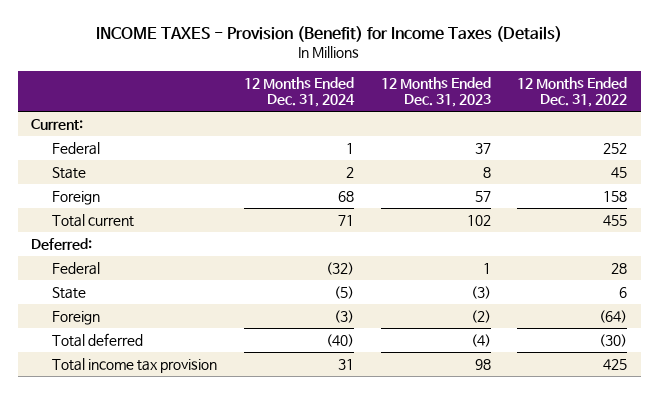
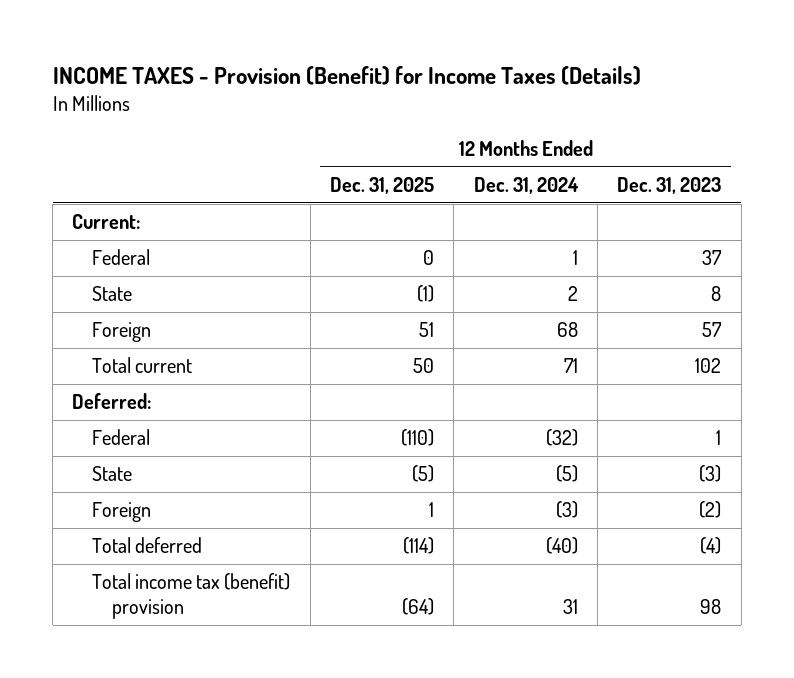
- | 12 Months Ended Dec. 31, 2024 | 12 Months Ended Dec. 31, 2023 | 12 Months Ended Dec. 31, 2022
+ | 12 Months Ended Dec. 31, 2025 | 12 Months Ended Dec. 31, 2024 | 12 Months Ended Dec. 31, 2023
- Total income tax provision | 31 | 98 | 425
+ Total income tax (benefit) provision | (64) | 31 | 98

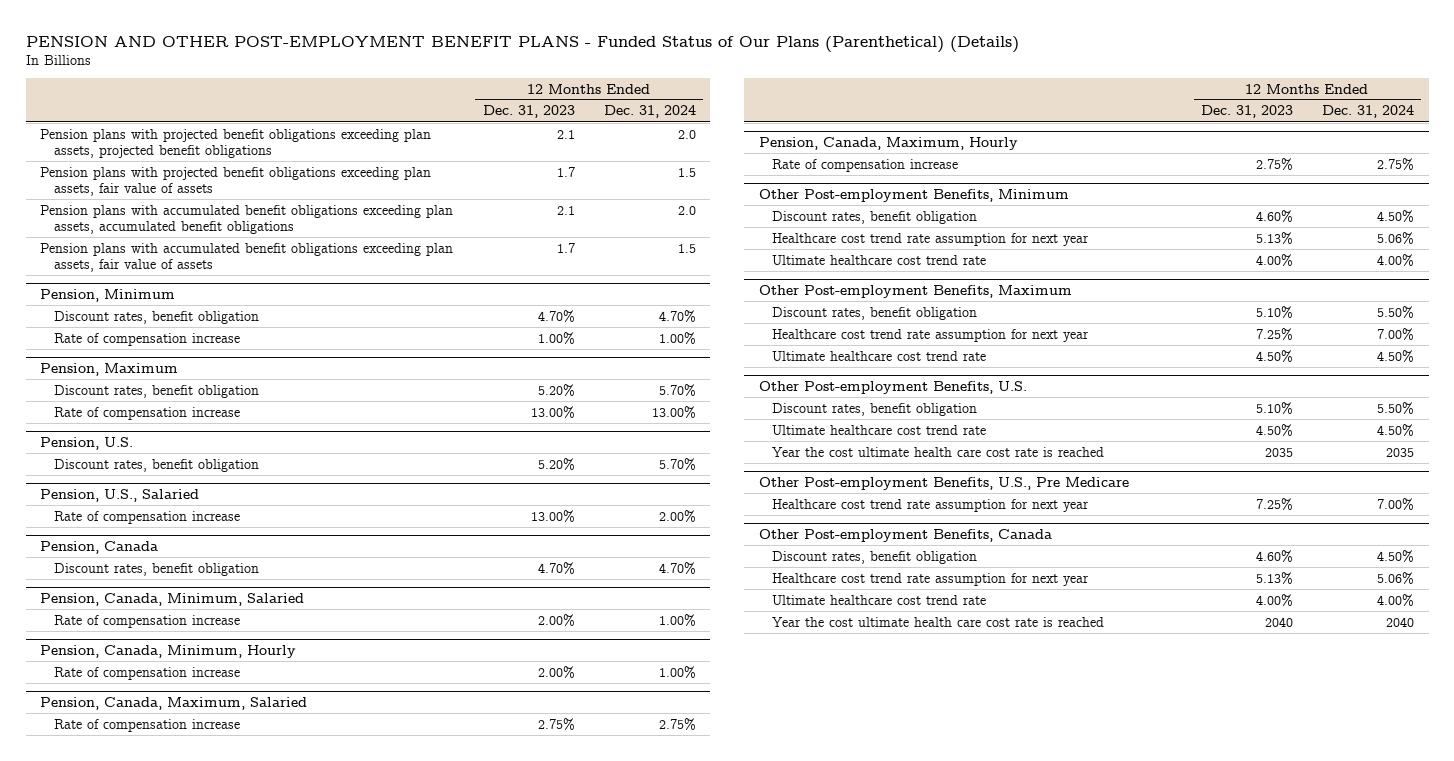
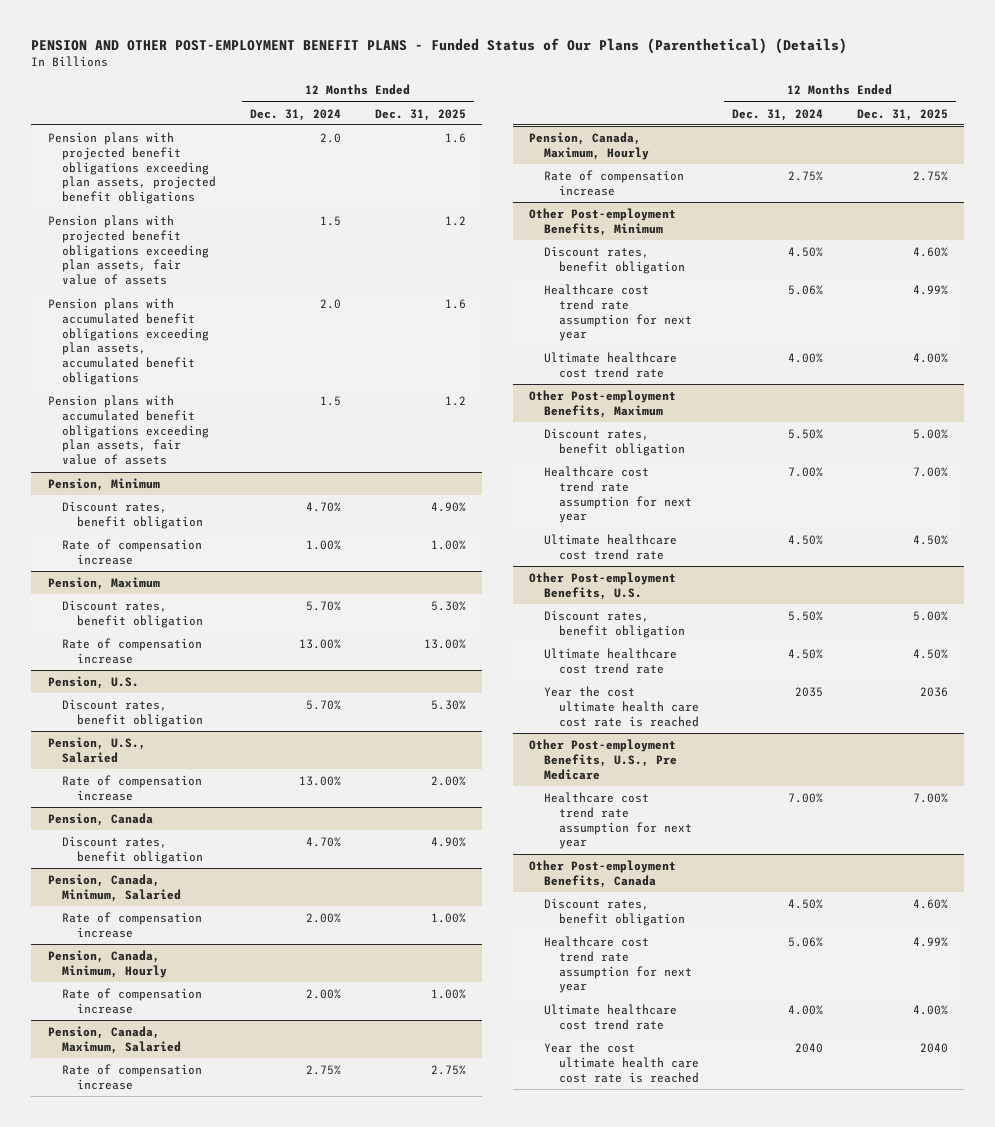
- | 12 Months Ended Dec. 31, 2023 | 12 Months Ended Dec. 31, 2024
+ | 12 Months Ended Dec. 31, 2024 | 12 Months Ended Dec. 31, 2025
@ Pension, U.S., Salaried
- Rate of compensation increase | 13.00% | 2.00%
+ Rate of compensation increase | 13.00% | 2.00%
@ Pension, Canada, Minimum, Salaried
- Rate of compensation increase | 2.00% | 1.00%
+ Rate of compensation increase | 2.00% | 1.00%
@ Pension, Canada, Minimum, Hourly
- Rate of compensation increase | 2.00% | 1.00%
+ Rate of compensation increase | 2.00% | 1.00%

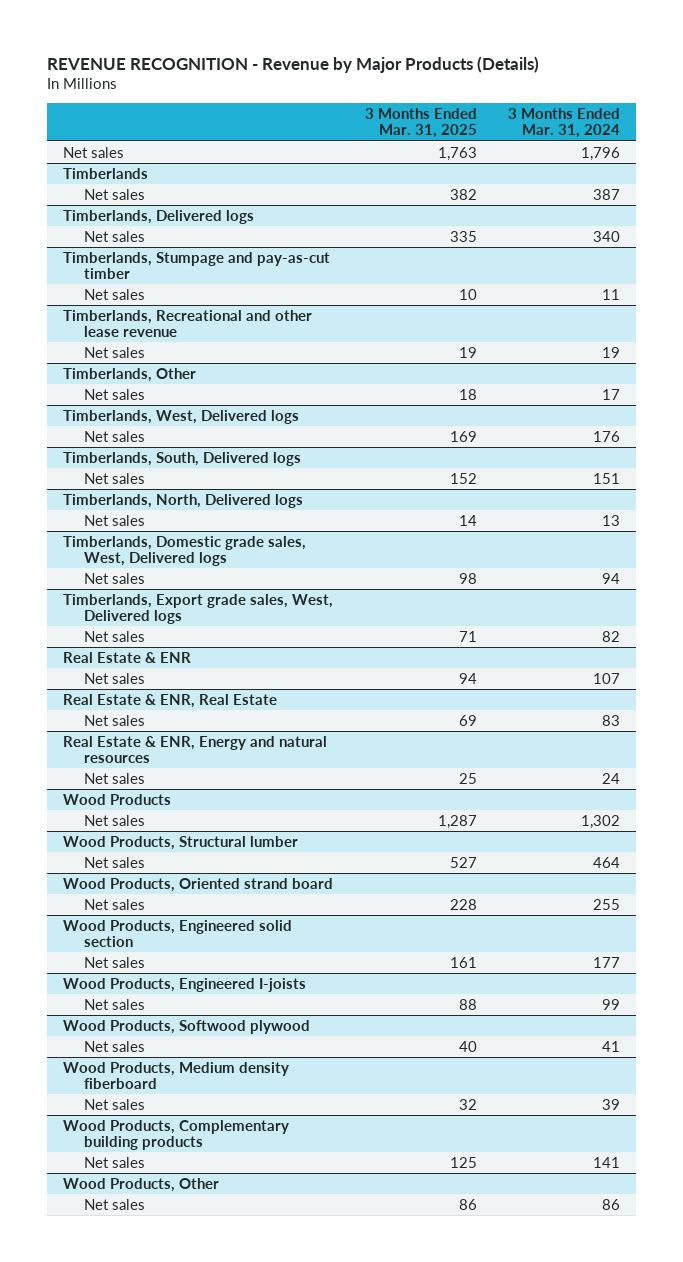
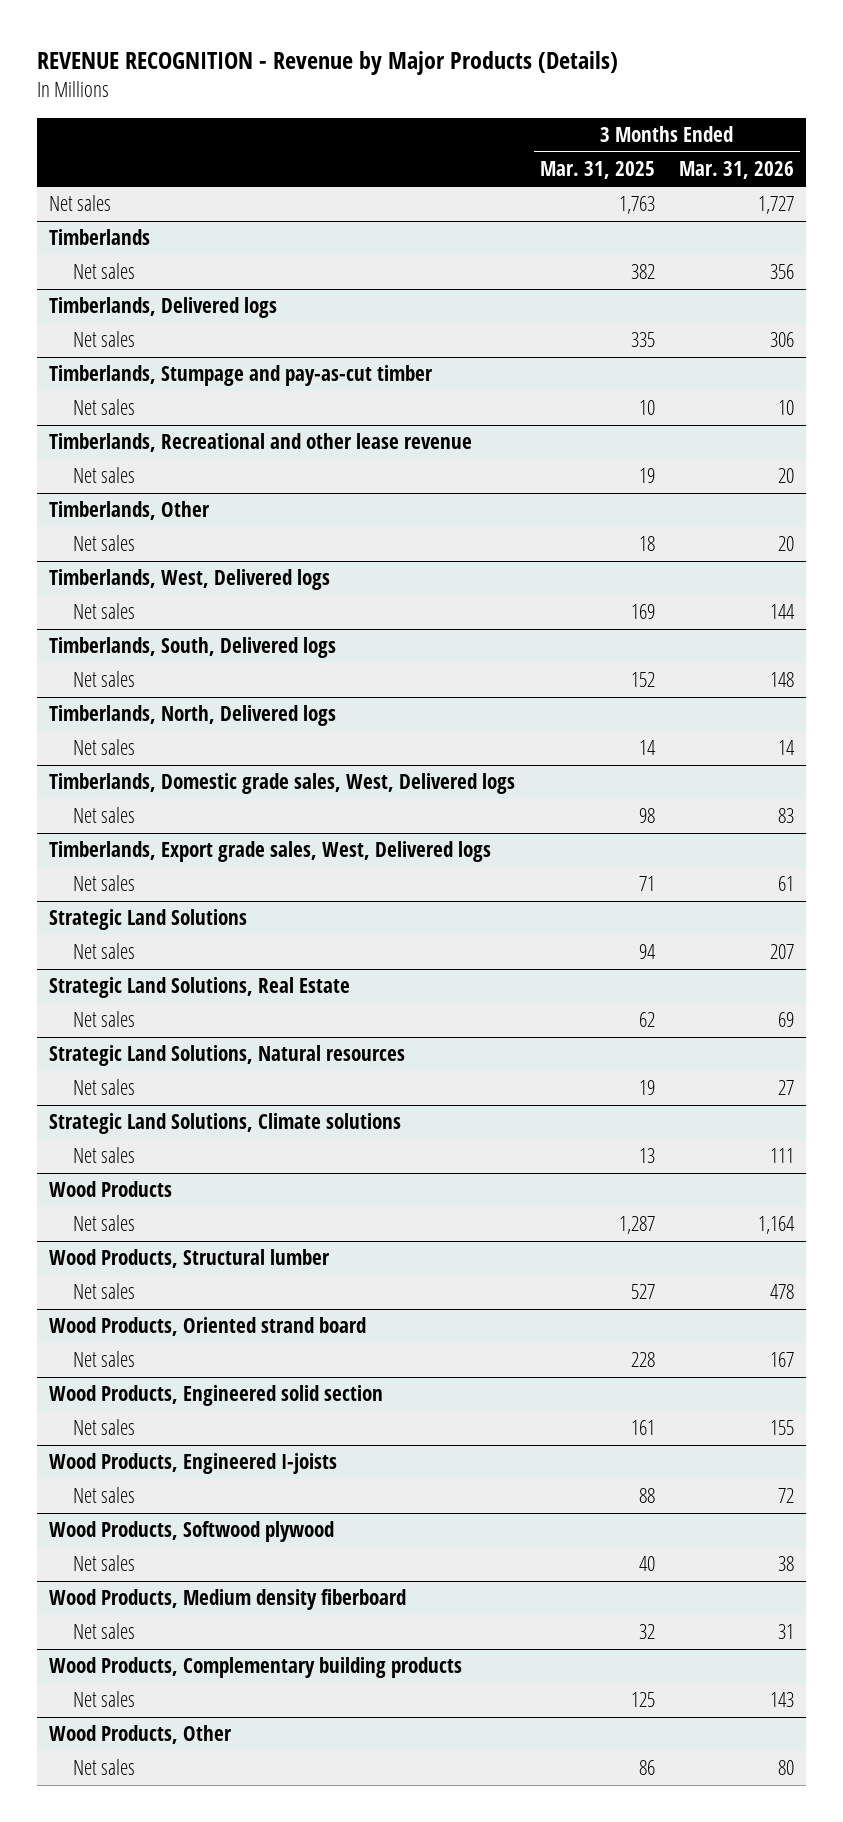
- | 3 Months Ended Mar. 31, 2025 | 3 Months Ended Mar. 31, 2024
+ | 3 Months Ended Mar. 31, 2025 | 3 Months Ended Mar. 31, 2026
- Real Estate & ENR
+ Strategic Land Solutions
- Real Estate & ENR, Real Estate
- Net sales | 69 | 83
- Real Estate & ENR, Energy and natural resources
- Net sales | 25 | 24
+ Strategic Land Solutions, Real Estate
+ Net sales | 62 | 69
+ Strategic Land Solutions, Natural resources
+ Net sales | 19 | 27
+ Strategic Land Solutions, Climate solutions
+ Net sales | 13 | 111

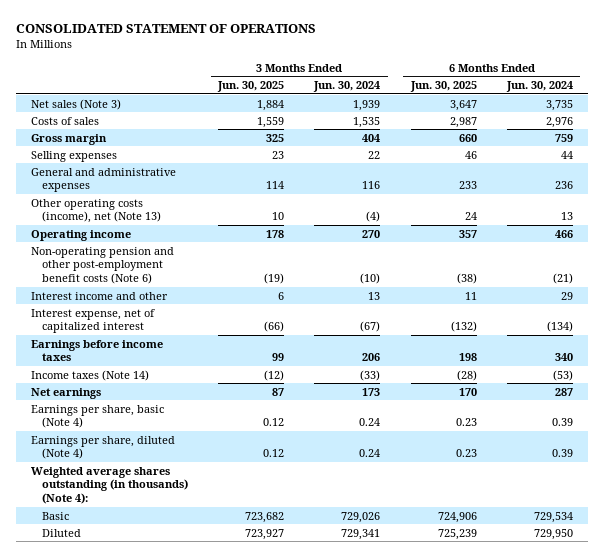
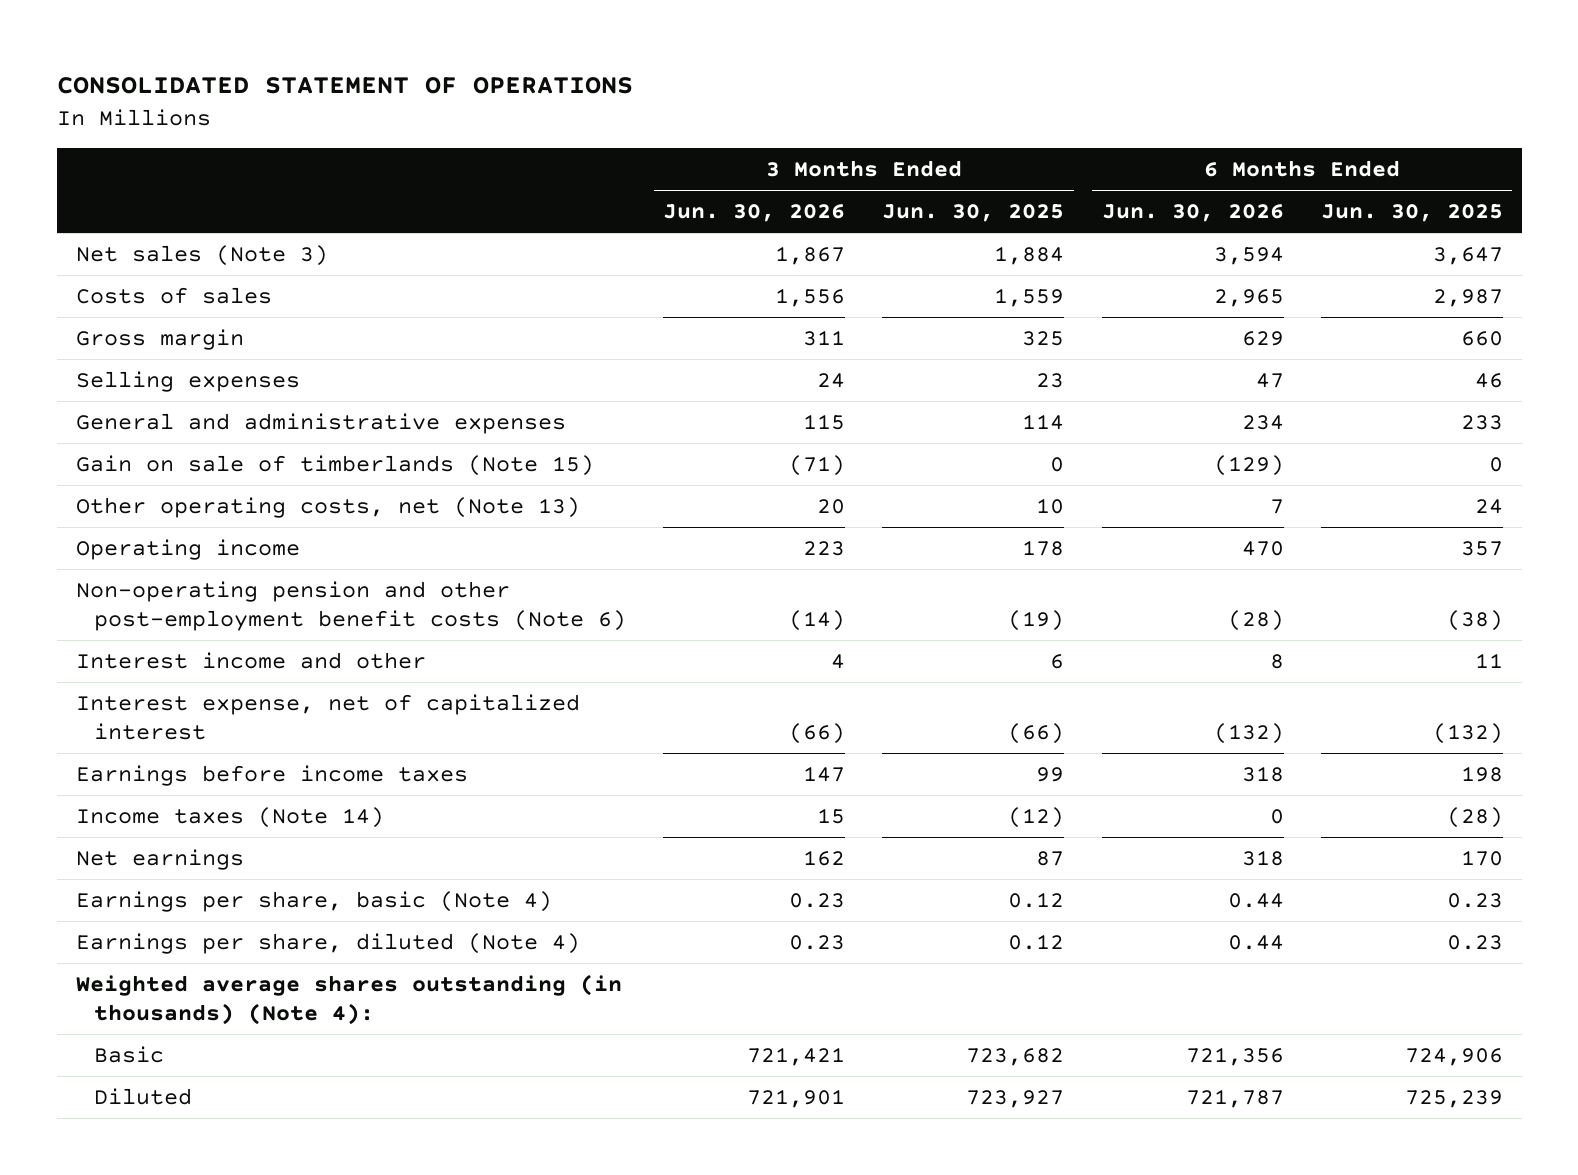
- | 3 Months Ended Jun. 30, 2025 | 3 Months Ended Jun. 30, 2024 | 6 Months Ended Jun. 30, 2025 | 6 Months Ended Jun. 30, 2024
+ | 3 Months Ended Jun. 30, 2026 | 3 Months Ended Jun. 30, 2025 | 6 Months Ended Jun. 30, 2026 | 6 Months Ended Jun. 30, 2025
- Other operating costs (income), net (Note 13) | 10 | (4) | 24 | 13
+ Gain on sale of timberlands (Note 15) | (71) | 0 | (129) | 0
+ Other operating costs, net (Note 13) | 20 | 10 | 7 | 24

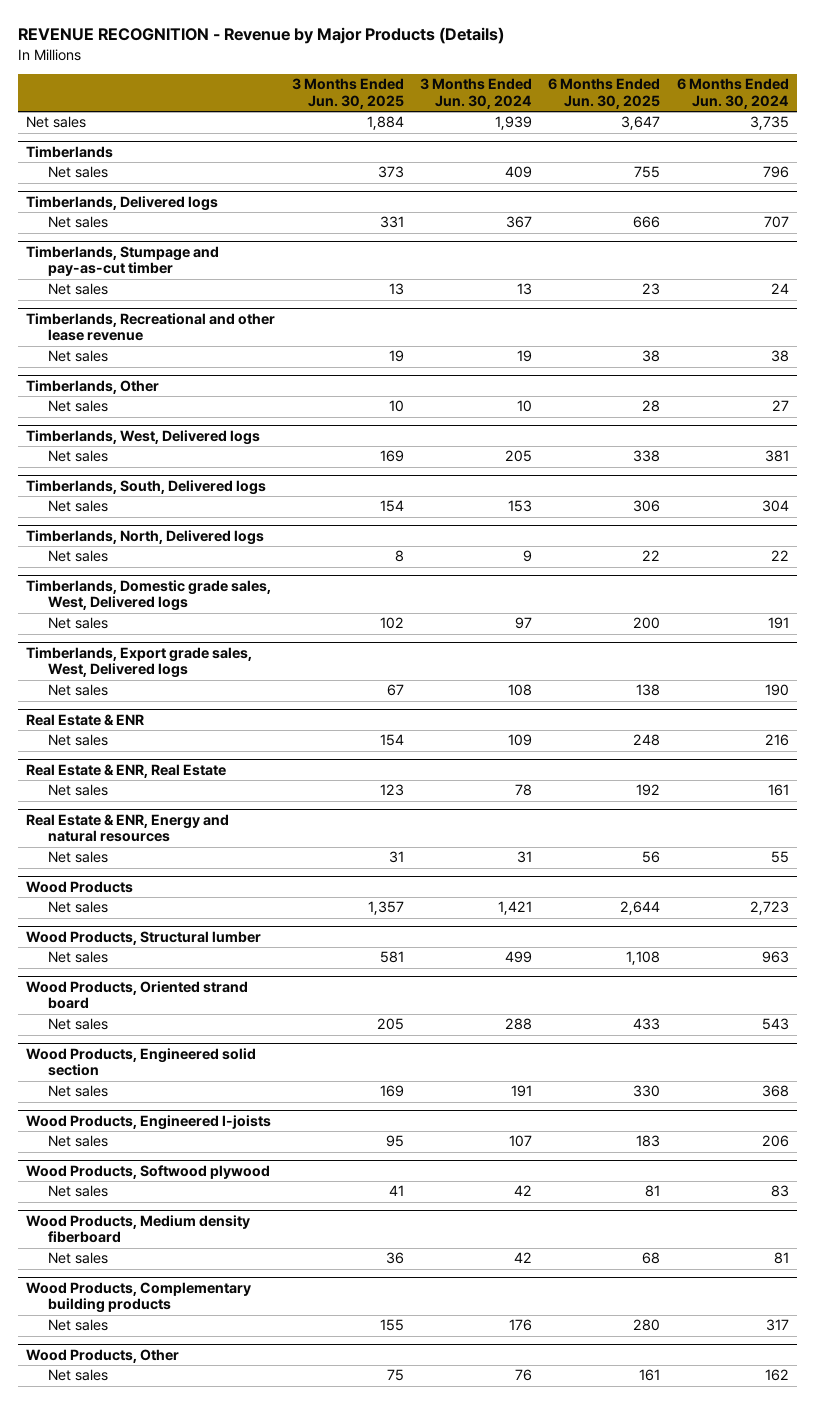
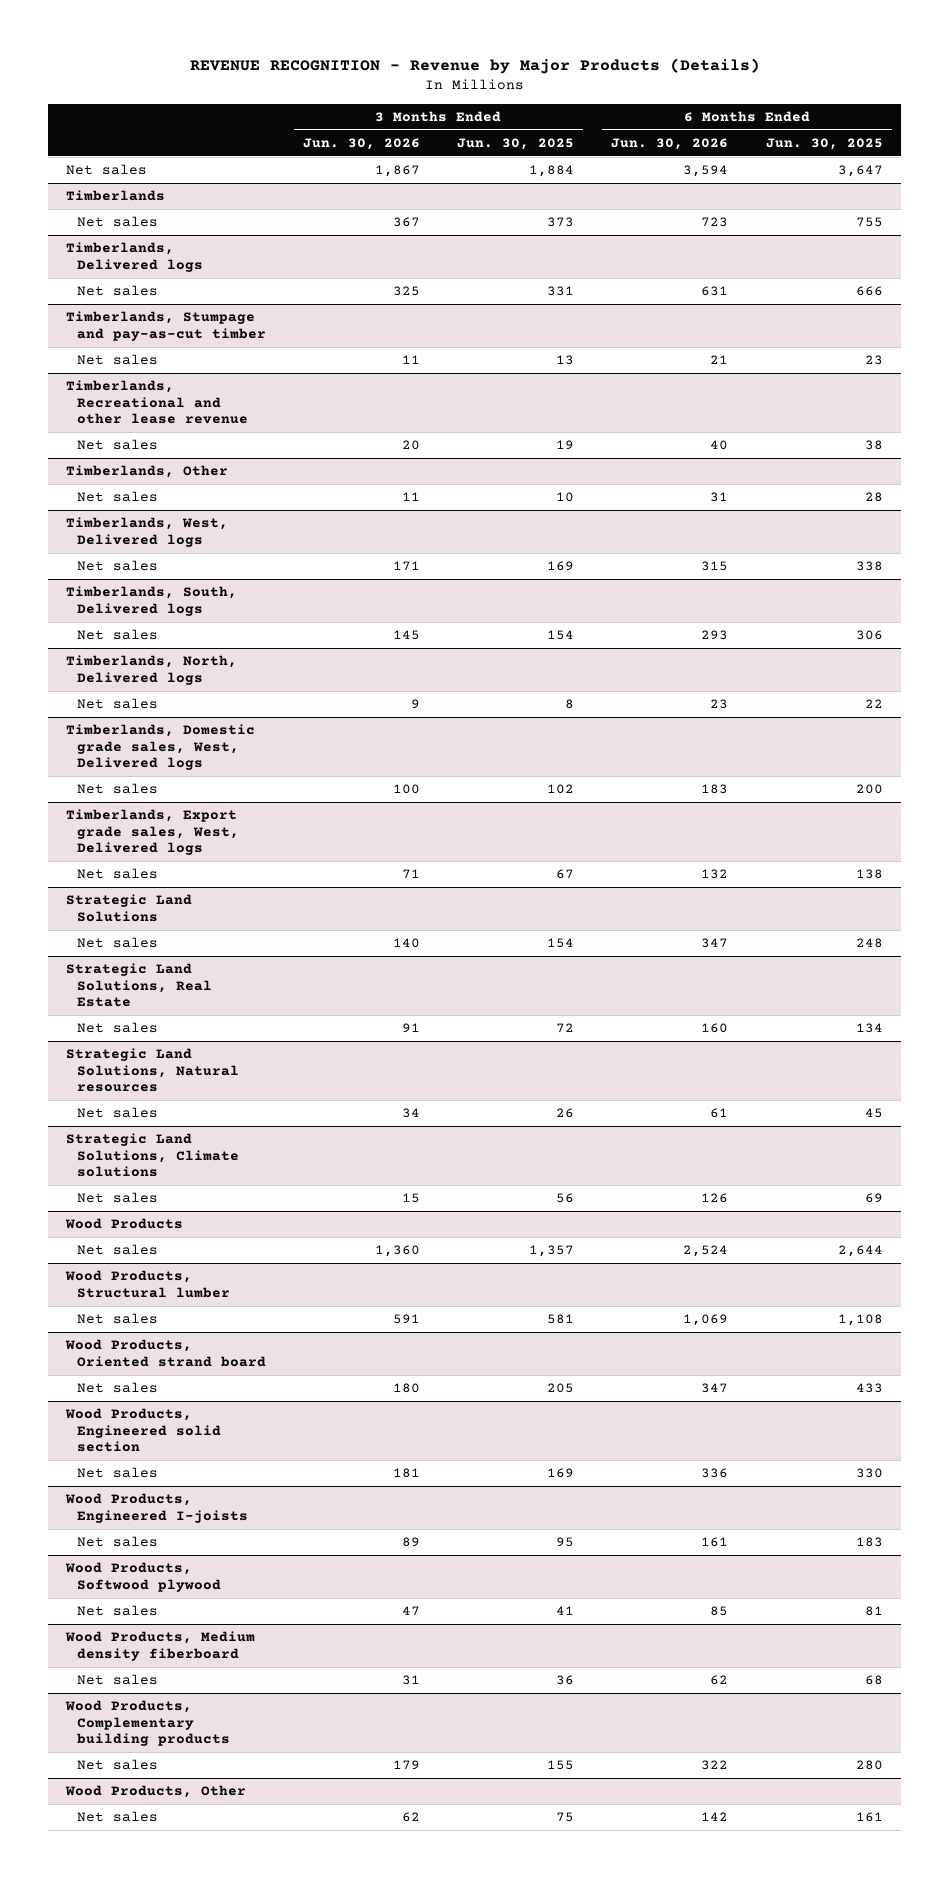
- | 3 Months Ended Jun. 30, 2025 | 3 Months Ended Jun. 30, 2024 | 6 Months Ended Jun. 30, 2025 | 6 Months Ended Jun. 30, 2024
+ | 3 Months Ended Jun. 30, 2026 | 3 Months Ended Jun. 30, 2025 | 6 Months Ended Jun. 30, 2026 | 6 Months Ended Jun. 30, 2025
- Real Estate & ENR
+ Strategic Land Solutions
- Real Estate & ENR, Real Estate
- Net sales | 123 | 78 | 192 | 161
- Real Estate & ENR, Energy and natural resources
- Net sales | 31 | 31 | 56 | 55
+ Strategic Land Solutions, Real Estate
+ Net sales | 91 | 72 | 160 | 134
+ Strategic Land Solutions, Natural resources
+ Net sales | 34 | 26 | 61 | 45
+ Strategic Land Solutions, Climate solutions
+ Net sales | 15 | 56 | 126 | 69

